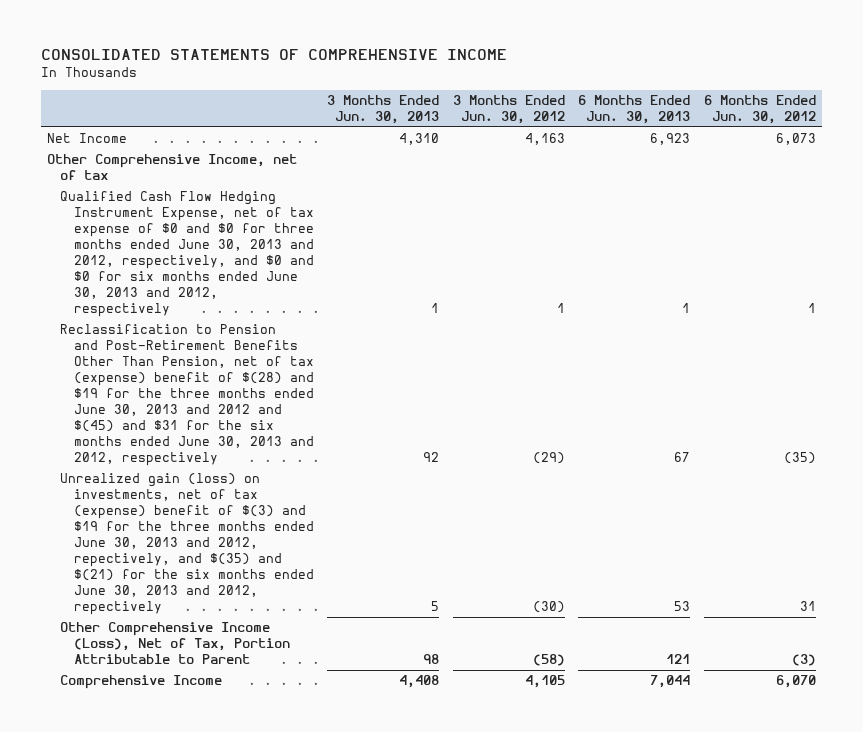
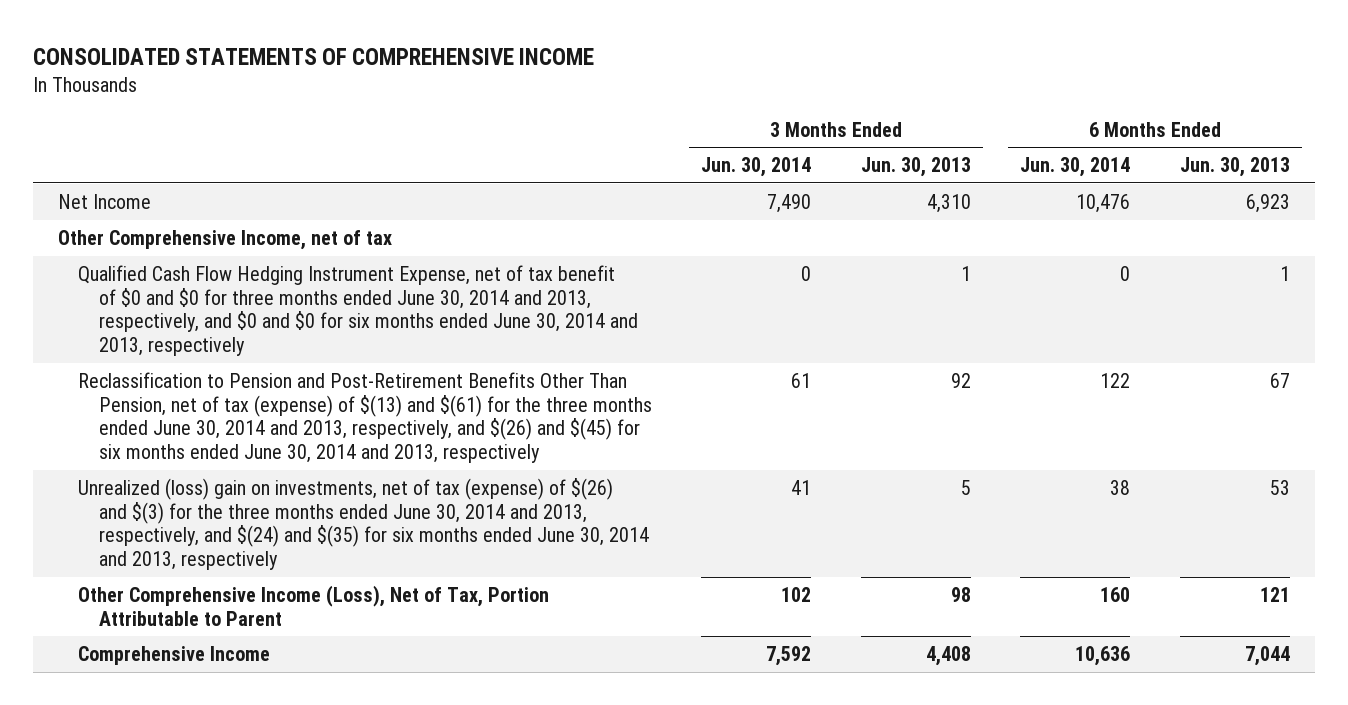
- | 3 Months Ended Jun. 30, 2013 | 3 Months Ended Jun. 30, 2012 | 6 Months Ended Jun. 30, 2013 | 6 Months Ended Jun. 30, 2012
+ | 3 Months Ended Jun. 30, 2014 | 3 Months Ended Jun. 30, 2013 | 6 Months Ended Jun. 30, 2014 | 6 Months Ended Jun. 30, 2013
- Qualified Cash Flow Hedging Instrument Expense, net of tax expense of $0 and $0 for three months ended June 30, 2013 and 2012, respectively, and $0 and $0 for six months ended June 30, 2013 and 2012, respectively | 1 | 1 | 1 | 1
- Reclassification to Pension and Post-Retirement Benefits Other Than Pension, net of tax (expense) benefit of $(28) and $19 for the three months ended June 30, 2013 and 2012 and $(45) and $31 for the six months ended June 30, 2013 and 2012, respectively | 92 | (29) | 67 | (35)
- Unrealized gain (loss) on investments, net of tax (expense) benefit of $(3) and $19 for the three months ended June 30, 2013 and 2012, repectively, and $(35) and $(21) for the six months ended June 30, 2013 and 2012, repectively | 5 | (30) | 53 | 31
+ Qualified Cash Flow Hedging Instrument Expense, net of tax benefit of $0 and $0 for three months ended June 30, 2014 and 2013, respectively, and $0 and $0 for six months ended June 30, 2014 and 2013, respectively | 0 | 1 | 0 | 1
+ Reclassification to Pension and Post-Retirement Benefits Other Than Pension, net of tax (expense) of $(13) and $(61) for the three months ended June 30, 2014 and 2013, respectively, and $(26) and $(45) for six months ended June 30, 2014 and 2013, respectively | 61 | 92 | 122 | 67
+ Unrealized (loss) gain on investments, net of tax (expense) of $(26) and $(3) for the three months ended June 30, 2014 and 2013, respectively, and $(24) and $(35) for six months ended June 30, 2014 and 2013, respectively | 41 | 5 | 38 | 53

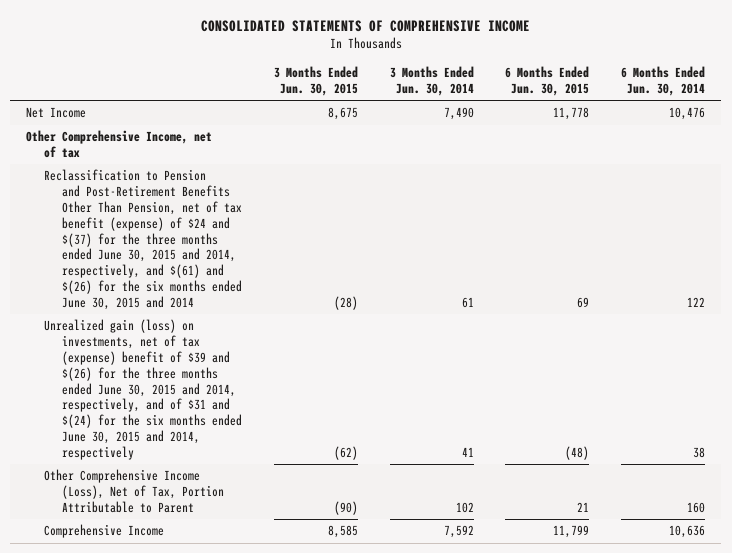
- | 3 Months Ended Jun. 30, 2014 | 3 Months Ended Jun. 30, 2013 | 6 Months Ended Jun. 30, 2014 | 6 Months Ended Jun. 30, 2013
+ | 3 Months Ended Jun. 30, 2015 | 3 Months Ended Jun. 30, 2014 | 6 Months Ended Jun. 30, 2015 | 6 Months Ended Jun. 30, 2014
- Qualified Cash Flow Hedging Instrument Expense, net of tax benefit of $0 and $0 for three months ended June 30, 2014 and 2013, respectively, and $0 and $0 for six months ended June 30, 2014 and 2013, respectively | 0 | 1 | 0 | 1
- Reclassification to Pension and Post-Retirement Benefits Other Than Pension, net of tax (expense) of $(13) and $(61) for the three months ended June 30, 2014 and 2013, respectively, and $(26) and $(45) for six months ended June 30, 2014 and 2013, respectively | 61 | 92 | 122 | 67
- Unrealized (loss) gain on investments, net of tax (expense) of $(26) and $(3) for the three months ended June 30, 2014 and 2013, respectively, and $(24) and $(35) for six months ended June 30, 2014 and 2013, respectively | 41 | 5 | 38 | 53
+ Reclassification to Pension and Post-Retirement Benefits Other Than Pension, net of tax benefit (expense) of $24 and $(37) for the three months ended June 30, 2015 and 2014, respectively, and $(61) and $(26) for the six months ended June 30, 2015 and 2014 | (28) | 61 | 69 | 122
+ Unrealized gain (loss) on investments, net of tax (expense) benefit of $39 and $(26) for the three months ended June 30, 2015 and 2014, respectively, and of $31 and $(24) for the six months ended June 30, 2015 and 2014, respectively | (62) | 41 | (48) | 38

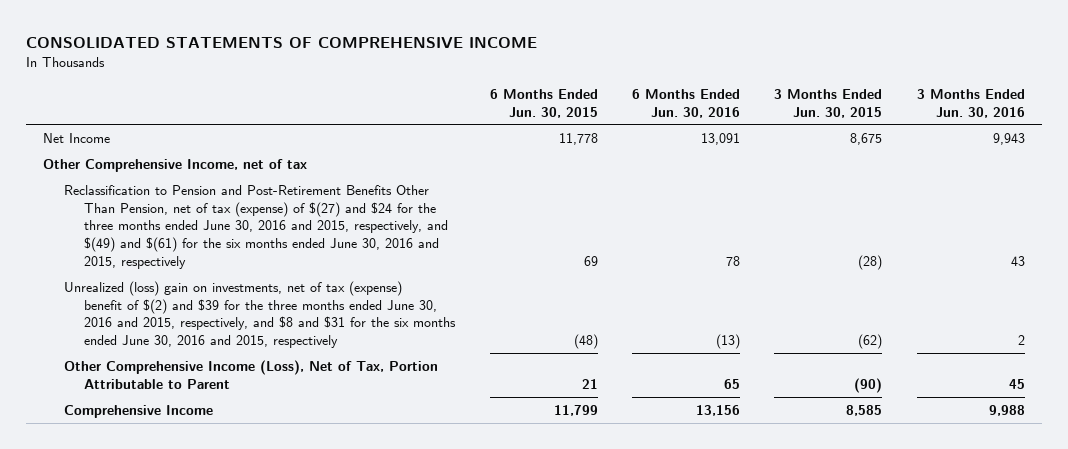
- | 3 Months Ended Jun. 30, 2015 | 3 Months Ended Jun. 30, 2014 | 6 Months Ended Jun. 30, 2015 | 6 Months Ended Jun. 30, 2014
+ | 6 Months Ended Jun. 30, 2015 | 6 Months Ended Jun. 30, 2016 | 3 Months Ended Jun. 30, 2015 | 3 Months Ended Jun. 30, 2016
- Reclassification to Pension and Post-Retirement Benefits Other Than Pension, net of tax benefit (expense) of $24 and $(37) for the three months ended June 30, 2015 and 2014, respectively, and $(61) and $(26) for the six months ended June 30, 2015 and 2014 | (28) | 61 | 69 | 122
- Unrealized gain (loss) on investments, net of tax (expense) benefit of $39 and $(26) for the three months ended June 30, 2015 and 2014, respectively, and of $31 and $(24) for the six months ended June 30, 2015 and 2014, respectively | (62) | 41 | (48) | 38
+ Reclassification to Pension and Post-Retirement Benefits Other Than Pension, net of tax (expense) of $(27) and $24 for the three months ended June 30, 2016 and 2015, respectively, and $(49) and $(61) for the six months ended June 30, 2016 and 2015, respectively | 69 | 78 | (28) | 43
+ Unrealized (loss) gain on investments, net of tax (expense) benefit of $(2) and $39 for the three months ended June 30, 2016 and 2015, respectively, and $8 and $31 for the six months ended June 30, 2016 and 2015, respectively | (48) | (13) | (62) | 2

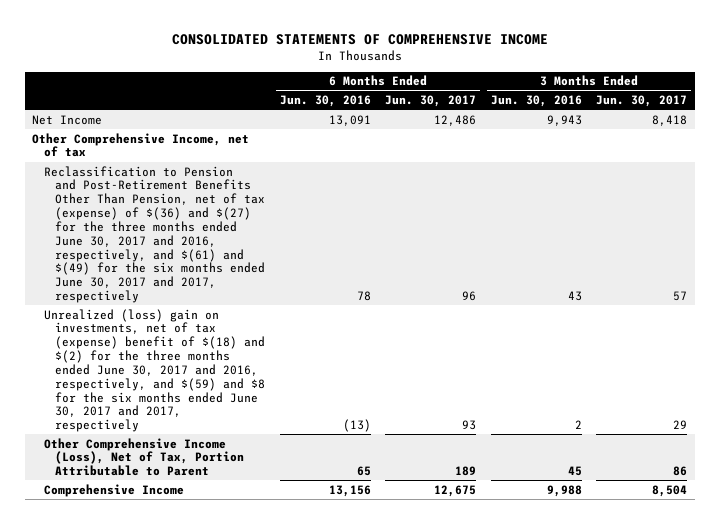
- | 6 Months Ended Jun. 30, 2015 | 6 Months Ended Jun. 30, 2016 | 3 Months Ended Jun. 30, 2015 | 3 Months Ended Jun. 30, 2016
+ | 6 Months Ended Jun. 30, 2016 | 6 Months Ended Jun. 30, 2017 | 3 Months Ended Jun. 30, 2016 | 3 Months Ended Jun. 30, 2017
- Reclassification to Pension and Post-Retirement Benefits Other Than Pension, net of tax (expense) of $(27) and $24 for the three months ended June 30, 2016 and 2015, respectively, and $(49) and $(61) for the six months ended June 30, 2016 and 2015, respectively | 69 | 78 | (28) | 43
- Unrealized (loss) gain on investments, net of tax (expense) benefit of $(2) and $39 for the three months ended June 30, 2016 and 2015, respectively, and $8 and $31 for the six months ended June 30, 2016 and 2015, respectively | (48) | (13) | (62) | 2
+ Reclassification to Pension and Post-Retirement Benefits Other Than Pension, net of tax (expense) of $(36) and $(27) for the three months ended June 30, 2017 and 2016, respectively, and $(61) and $(49) for the six months ended June 30, 2017 and 2017, respectively | 78 | 96 | 43 | 57
+ Unrealized (loss) gain on investments, net of tax (expense) benefit of $(18) and $(2) for the three months ended June 30, 2017 and 2016, respectively, and $(59) and $8 for the six months ended June 30, 2017 and 2017, respectively | (13) | 93 | 2 | 29

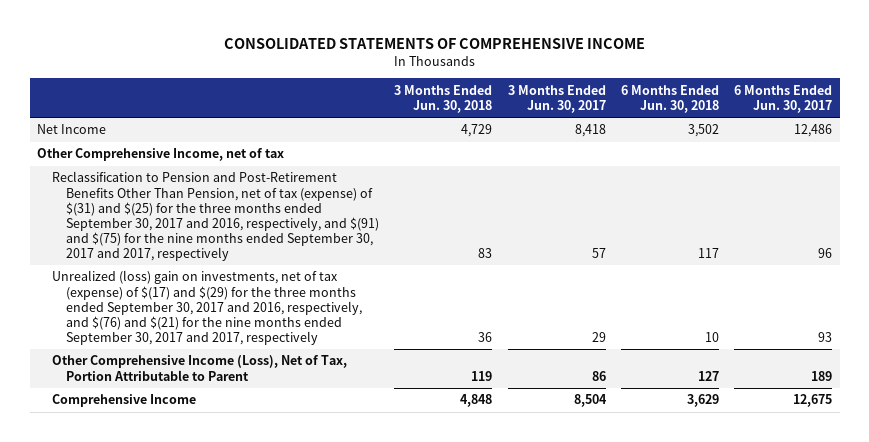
- | 6 Months Ended Jun. 30, 2016 | 6 Months Ended Jun. 30, 2017 | 3 Months Ended Jun. 30, 2016 | 3 Months Ended Jun. 30, 2017
+ | 3 Months Ended Jun. 30, 2018 | 3 Months Ended Jun. 30, 2017 | 6 Months Ended Jun. 30, 2018 | 6 Months Ended Jun. 30, 2017
- Reclassification to Pension and Post-Retirement Benefits Other Than Pension, net of tax (expense) of $(36) and $(27) for the three months ended June 30, 2017 and 2016, respectively, and $(61) and $(49) for the six months ended June 30, 2017 and 2017, respectively | 78 | 96 | 43 | 57
- Unrealized (loss) gain on investments, net of tax (expense) benefit of $(18) and $(2) for the three months ended June 30, 2017 and 2016, respectively, and $(59) and $8 for the six months ended June 30, 2017 and 2017, respectively | (13) | 93 | 2 | 29
+ Reclassification to Pension and Post-Retirement Benefits Other Than Pension, net of tax (expense) of $(31) and $(25) for the three months ended September 30, 2017 and 2016, respectively, and $(91) and $(75) for the nine months ended September 30, 2017 and 2017, respectively | 83 | 57 | 117 | 96
+ Unrealized (loss) gain on investments, net of tax (expense) of $(17) and $(29) for the three months ended September 30, 2017 and 2016, respectively, and $(76) and $(21) for the nine months ended September 30, 2017 and 2017, respectively | 36 | 29 | 10 | 93

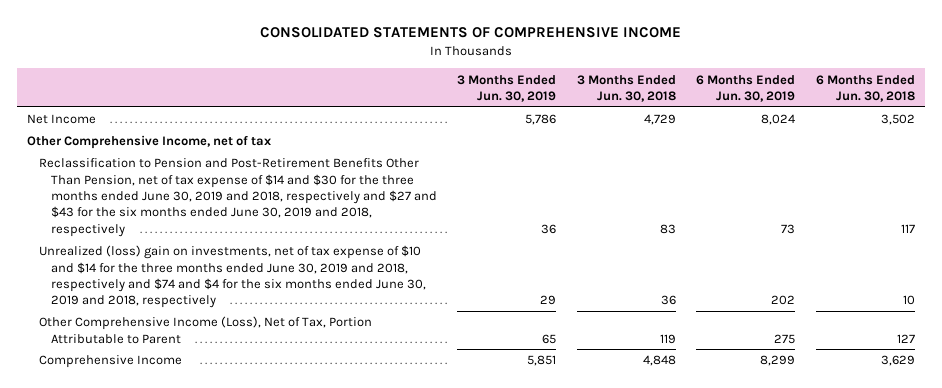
- | 3 Months Ended Jun. 30, 2018 | 3 Months Ended Jun. 30, 2017 | 6 Months Ended Jun. 30, 2018 | 6 Months Ended Jun. 30, 2017
+ | 3 Months Ended Jun. 30, 2019 | 3 Months Ended Jun. 30, 2018 | 6 Months Ended Jun. 30, 2019 | 6 Months Ended Jun. 30, 2018
- Reclassification to Pension and Post-Retirement Benefits Other Than Pension, net of tax (expense) of $(31) and $(25) for the three months ended September 30, 2017 and 2016, respectively, and $(91) and $(75) for the nine months ended September 30, 2017 and 2017, respectively | 83 | 57 | 117 | 96
- Unrealized (loss) gain on investments, net of tax (expense) of $(17) and $(29) for the three months ended September 30, 2017 and 2016, respectively, and $(76) and $(21) for the nine months ended September 30, 2017 and 2017, respectively | 36 | 29 | 10 | 93
+ Reclassification to Pension and Post-Retirement Benefits Other Than Pension, net of tax expense of $14 and $30 for the three months ended June 30, 2019 and 2018, respectively and $27 and $43 for the six months ended June 30, 2019 and 2018, respectively | 36 | 83 | 73 | 117
+ Unrealized (loss) gain on investments, net of tax expense of $10 and $14 for the three months ended June 30, 2019 and 2018, respectively and $74 and $4 for the six months ended June 30, 2019 and 2018, respectively | 29 | 36 | 202 | 10

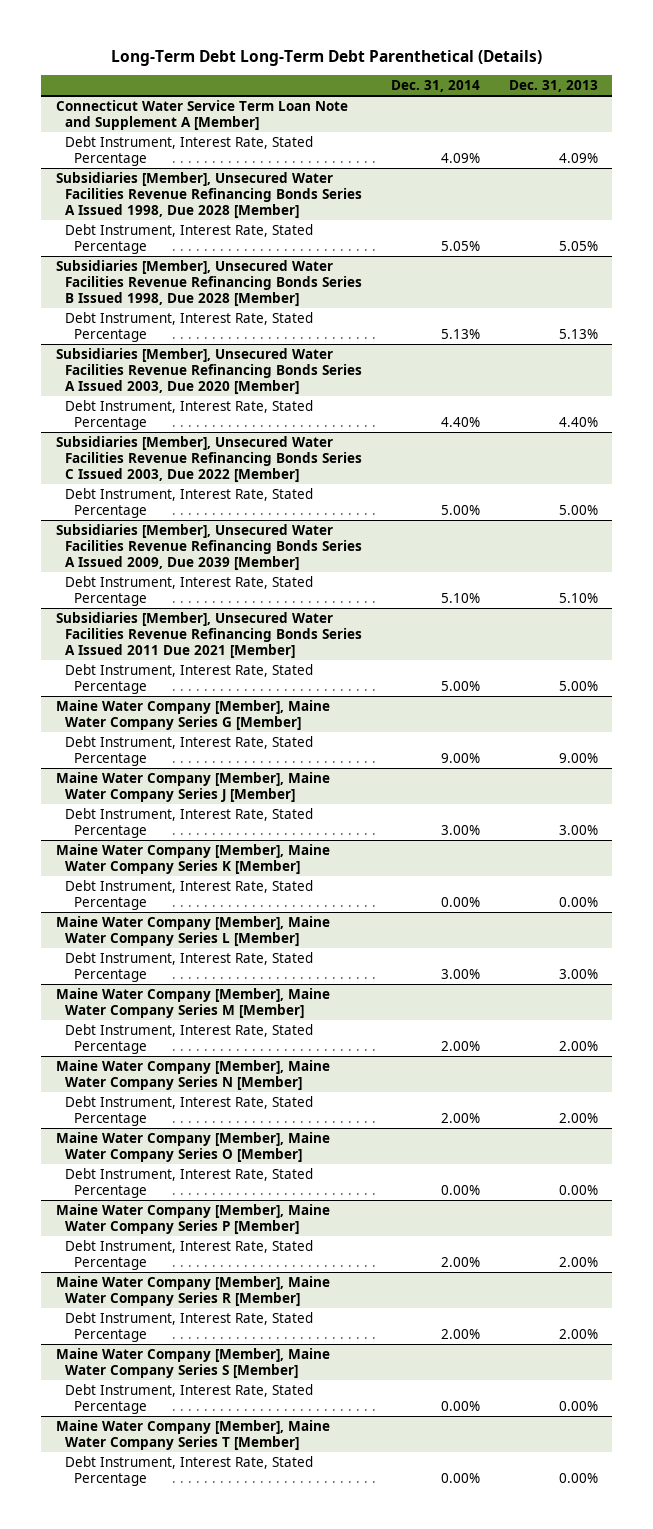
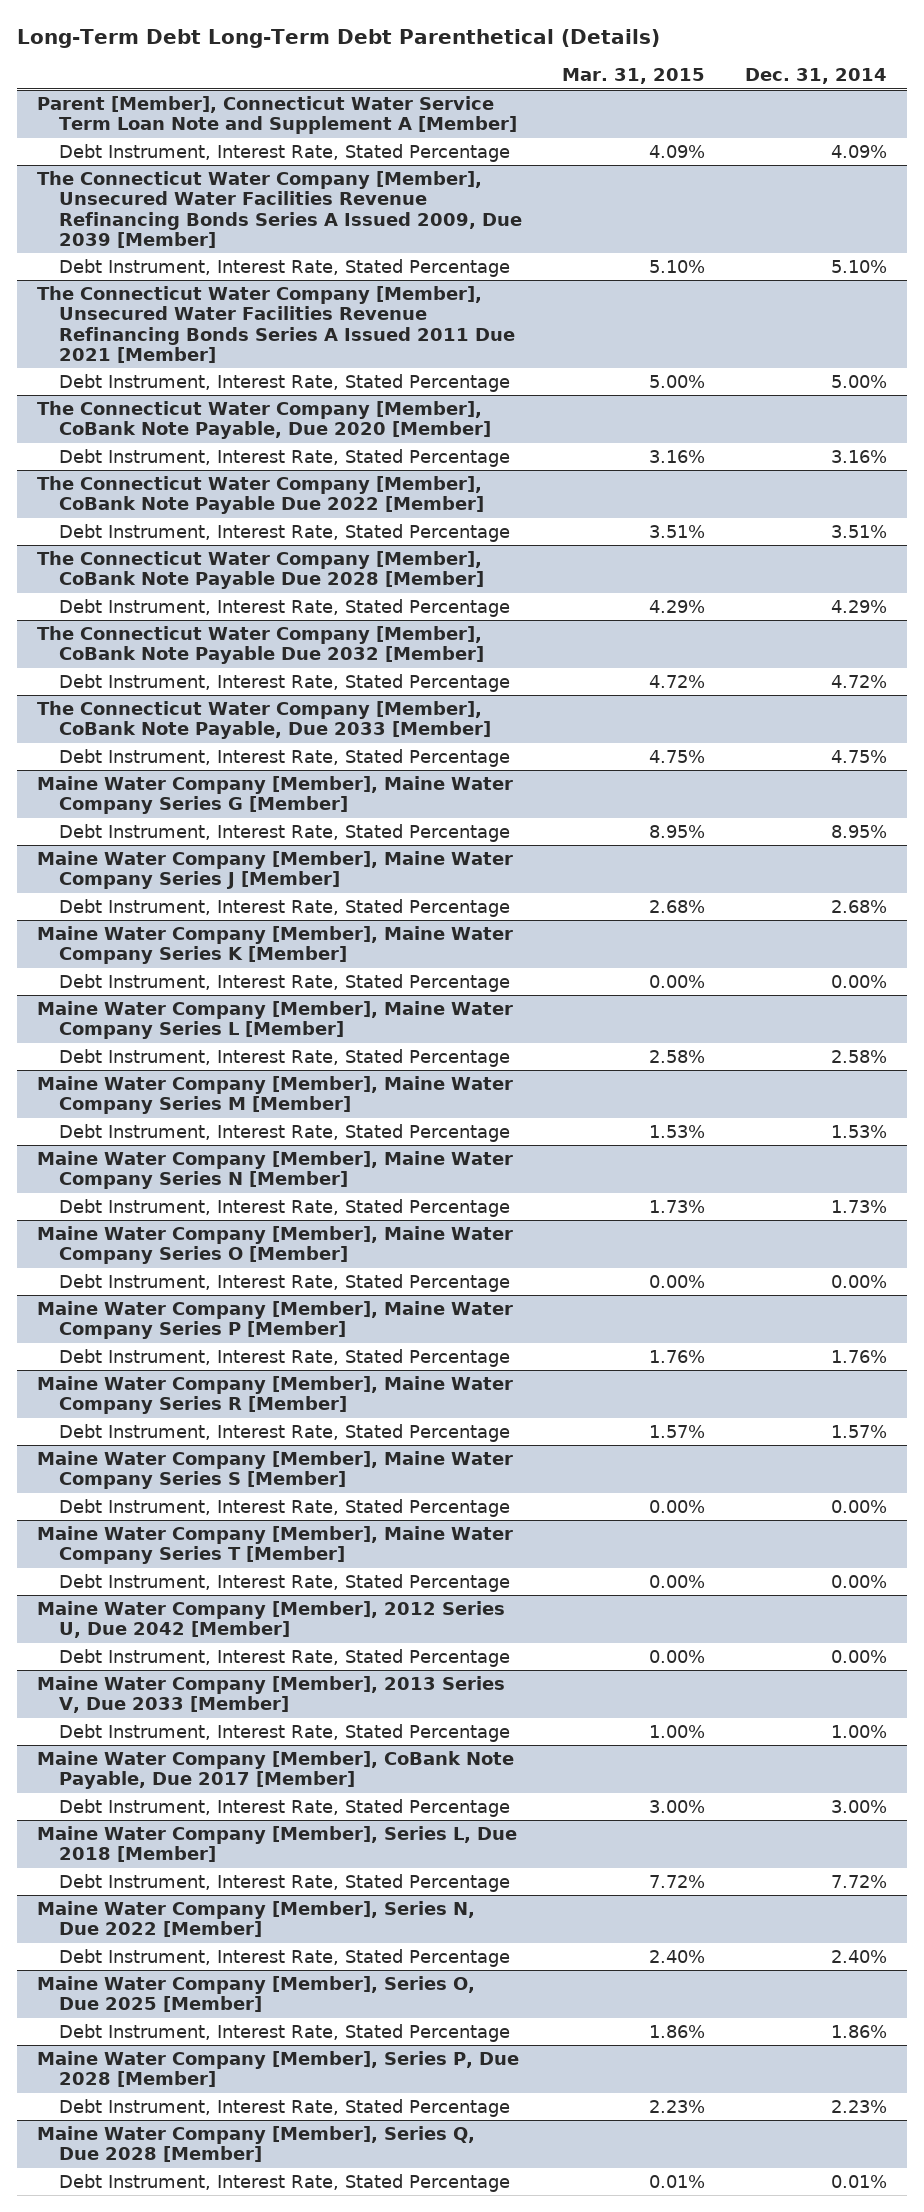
- | Dec. 31, 2014 | Dec. 31, 2013
+ | Mar. 31, 2015 | Dec. 31, 2014
- Connecticut Water Service Term Loan Note and Supplement A [Member]
+ Parent [Member], Connecticut Water Service Term Loan Note and Supplement A [Member]
- Subsidiaries [Member], Unsecured Water Facilities Revenue Refinancing Bonds Series A Issued 1998, Due 2028 [Member]
- Debt Instrument, Interest Rate, Stated Percentage | 5.05% | 5.05%
- Subsidiaries [Member], Unsecured Water Facilities Revenue Refinancing Bonds Series B Issued 1998, Due 2028 [Member]
- Debt Instrument, Interest Rate, Stated Percentage | 5.13% | 5.13%
- Subsidiaries [Member], Unsecured Water Facilities Revenue Refinancing Bonds Series A Issued 2003, Due 2020 [Member]
- Debt Instrument, Interest Rate, Stated Percentage | 4.40% | 4.40%
- Subsidiaries [Member], Unsecured Water Facilities Revenue Refinancing Bonds Series C Issued 2003, Due 2022 [Member]
- Debt Instrument, Interest Rate, Stated Percentage | 5.00% | 5.00%
- Subsidiaries [Member], Unsecured Water Facilities Revenue Refinancing Bonds Series A Issued 2009, Due 2039 [Member]
+ The Connecticut Water Company [Member], Unsecured Water Facilities Revenue Refinancing Bonds Series A Issued 2009, Due 2039 [Member]
- Subsidiaries [Member], Unsecured Water Facilities Revenue Refinancing Bonds Series A Issued 2011 Due 2021 [Member]
+ The Connecticut Water Company [Member], Unsecured Water Facilities Revenue Refinancing Bonds Series A Issued 2011 Due 2021 [Member]
+ The Connecticut Water Company [Member], CoBank Note Payable, Due 2020 [Member]
+ Debt Instrument, Interest Rate, Stated Percentage | 3.16% | 3.16%
+ The Connecticut Water Company [Member], CoBank Note Payable Due 2022 [Member]
+ Debt Instrument, Interest Rate, Stated Percentage | 3.51% | 3.51%
+ The Connecticut Water Company [Member], CoBank Note Payable Due 2028 [Member]
+ Debt Instrument, Interest Rate, Stated Percentage | 4.29% | 4.29%
+ The Connecticut Water Company [Member], CoBank Note Payable Due 2032 [Member]
+ Debt Instrument, Interest Rate, Stated Percentage | 4.72% | 4.72%
+ The Connecticut Water Company [Member], CoBank Note Payable, Due 2033 [Member]
+ Debt Instrument, Interest Rate, Stated Percentage | 4.75% | 4.75%
@ Maine Water Company [Member], Maine Water Company Series G [Member]
- Debt Instrument, Interest Rate, Stated Percentage | 9.00% | 9.00%
+ Debt Instrument, Interest Rate, Stated Percentage | 8.95% | 8.95%
@ Maine Water Company [Member], Maine Water Company Series J [Member]
- Debt Instrument, Interest Rate, Stated Percentage | 3.00% | 3.00%
+ Debt Instrument, Interest Rate, Stated Percentage | 2.68% | 2.68%
@ Maine Water Company [Member], Maine Water Company Series L [Member]
- Debt Instrument, Interest Rate, Stated Percentage | 3.00% | 3.00%
+ Debt Instrument, Interest Rate, Stated Percentage | 2.58% | 2.58%
@ Maine Water Company [Member], Maine Water Company Series M [Member]
- Debt Instrument, Interest Rate, Stated Percentage | 2.00% | 2.00%
+ Debt Instrument, Interest Rate, Stated Percentage | 1.53% | 1.53%
@ Maine Water Company [Member], Maine Water Company Series N [Member]
- Debt Instrument, Interest Rate, Stated Percentage | 2.00% | 2.00%
+ Debt Instrument, Interest Rate, Stated Percentage | 1.73% | 1.73%
@ Maine Water Company [Member], Maine Water Company Series P [Member]
- Debt Instrument, Interest Rate, Stated Percentage | 2.00% | 2.00%
+ Debt Instrument, Interest Rate, Stated Percentage | 1.76% | 1.76%
@ Maine Water Company [Member], Maine Water Company Series R [Member]
- Debt Instrument, Interest Rate, Stated Percentage | 2.00% | 2.00%
+ Debt Instrument, Interest Rate, Stated Percentage | 1.57% | 1.57%
+ Maine Water Company [Member], 2012 Series U, Due 2042 [Member]
+ Debt Instrument, Interest Rate, Stated Percentage | 0.00% | 0.00%
+ Maine Water Company [Member], 2013 Series V, Due 2033 [Member]
+ Debt Instrument, Interest Rate, Stated Percentage | 1.00% | 1.00%
+ Maine Water Company [Member], CoBank Note Payable, Due 2017 [Member]
+ Debt Instrument, Interest Rate, Stated Percentage | 3.00% | 3.00%
+ Maine Water Company [Member], Series L, Due 2018 [Member]
+ Debt Instrument, Interest Rate, Stated Percentage | 7.72% | 7.72%
+ Maine Water Company [Member], Series N, Due 2022 [Member]
+ Debt Instrument, Interest Rate, Stated Percentage | 2.40% | 2.40%
+ Maine Water Company [Member], Series O, Due 2025 [Member]
+ Debt Instrument, Interest Rate, Stated Percentage | 1.86% | 1.86%
+ Maine Water Company [Member], Series P, Due 2028 [Member]
+ Debt Instrument, Interest Rate, Stated Percentage | 2.23% | 2.23%
+ Maine Water Company [Member], Series Q, Due 2028 [Member]
+ Debt Instrument, Interest Rate, Stated Percentage | 0.01% | 0.01%

